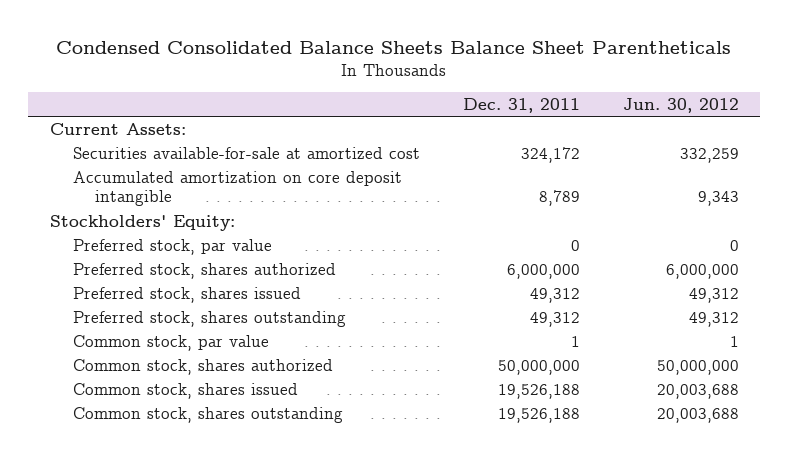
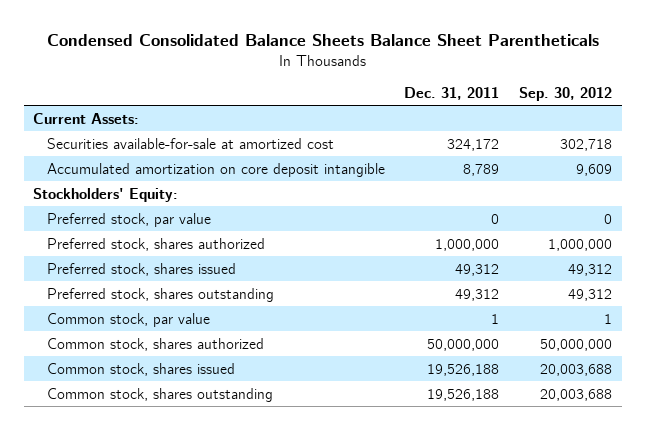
- | Dec. 31, 2011 | Jun. 30, 2012
+ | Dec. 31, 2011 | Sep. 30, 2012
- Preferred stock, shares authorized | 6,000,000 | 6,000,000
+ Preferred stock, shares authorized | 1,000,000 | 1,000,000

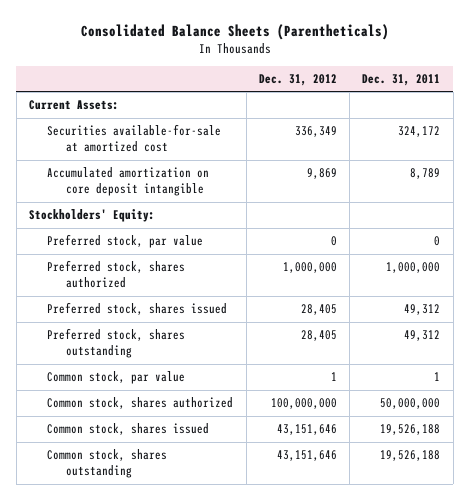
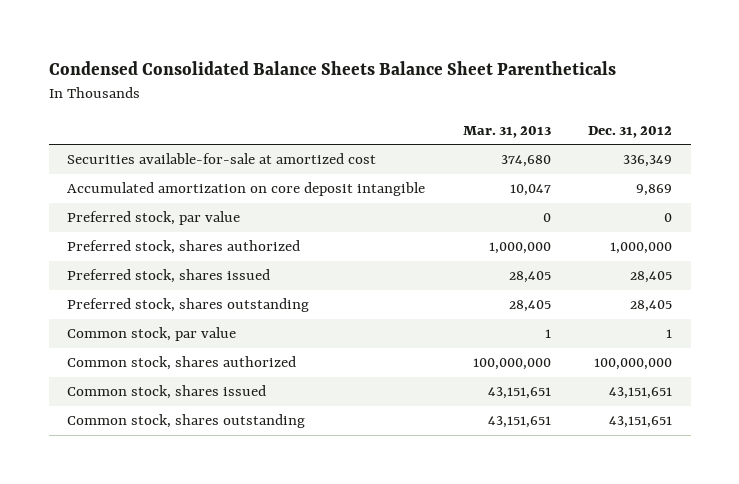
- Consolidated Balance Sheets (Parentheticals)
+ Condensed Consolidated Balance Sheets Balance Sheet Parentheticals
- | Dec. 31, 2012 | Dec. 31, 2011
+ | Mar. 31, 2013 | Dec. 31, 2012
- Current Assets:
- Stockholders' Equity:
- Common stock, shares issued | 43,151,646 | 19,526,188
- Common stock, shares outstanding | 43,151,646 | 19,526,188
+ Common stock, shares issued | 43,151,651 | 43,151,651
+ Common stock, shares outstanding | 43,151,651 | 43,151,651

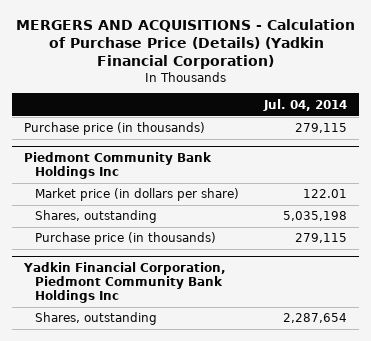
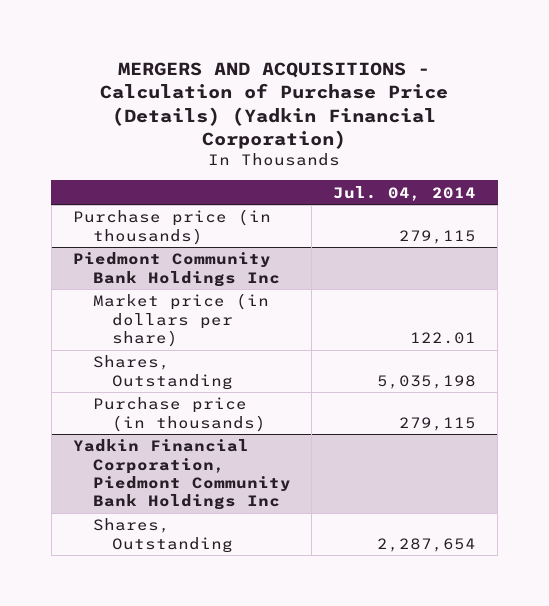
@ Piedmont Community Bank Holdings Inc
- Shares, outstanding | 5,035,198
+ Shares, Outstanding | 5,035,198
@ Yadkin Financial Corporation, Piedmont Community Bank Holdings Inc
- Shares, outstanding | 2,287,654
+ Shares, Outstanding | 2,287,654

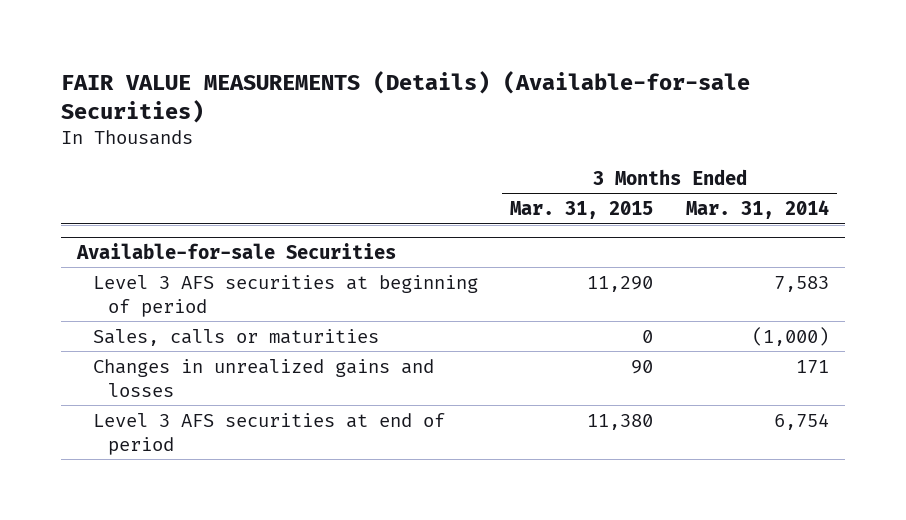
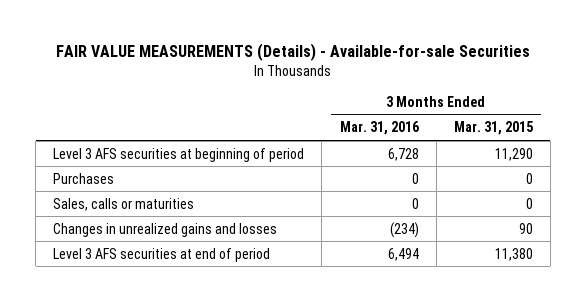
- FAIR VALUE MEASUREMENTS (Details) (Available-for-sale Securities)
+ FAIR VALUE MEASUREMENTS (Details) - Available-for-sale Securities
- | 3 Months Ended Mar. 31, 2015 | 3 Months Ended Mar. 31, 2014
+ | 3 Months Ended Mar. 31, 2016 | 3 Months Ended Mar. 31, 2015
- Available-for-sale Securities
+ Purchases | 0 | 0

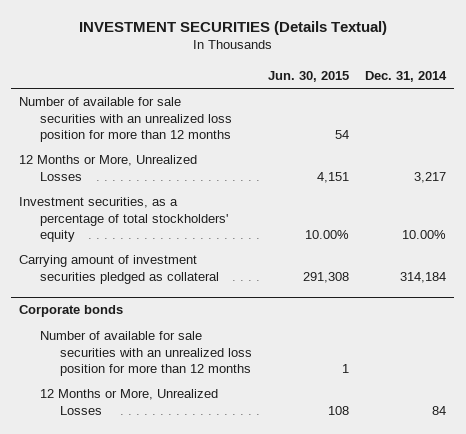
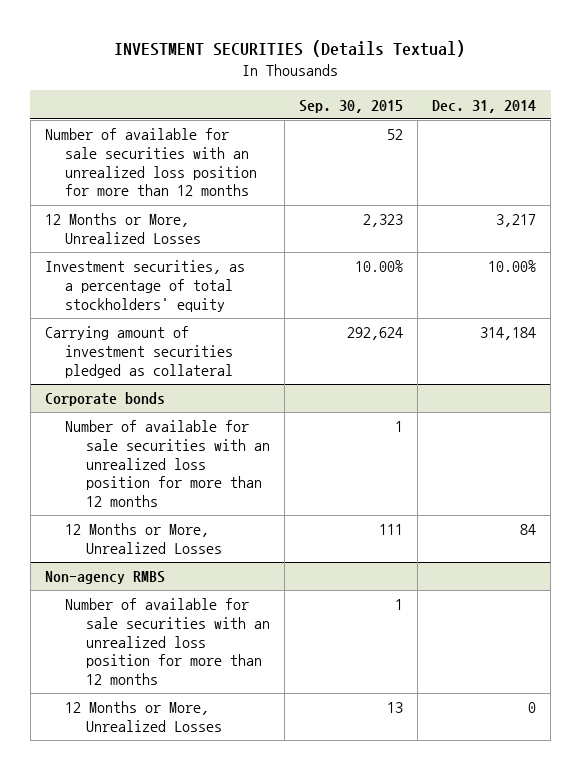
- | Jun. 30, 2015 | Dec. 31, 2014
+ | Sep. 30, 2015 | Dec. 31, 2014
+ Non-agency RMBS
+ Number of available for sale securities with an unrealized loss position for more than 12 months | 1 |
+ 12 Months or More, Unrealized Losses | 13 | 0

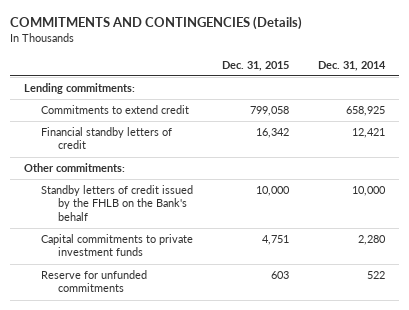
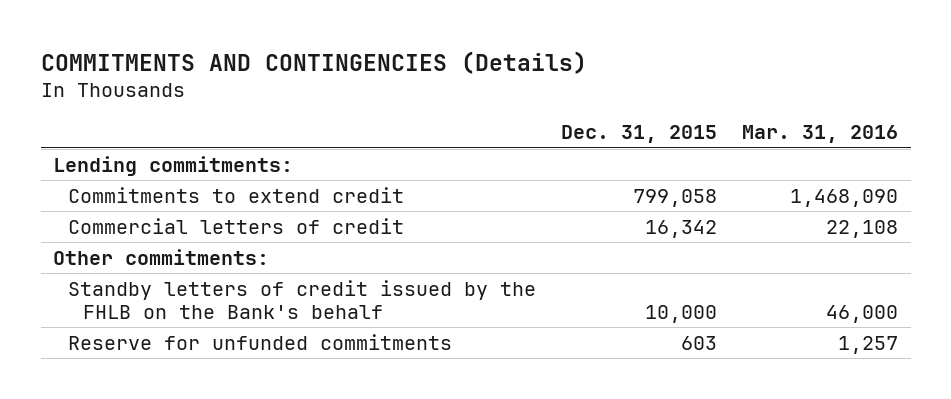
- | Dec. 31, 2015 | Dec. 31, 2014
+ | Dec. 31, 2015 | Mar. 31, 2016
- Financial standby letters of credit | 16,342 | 12,421
+ Commercial letters of credit | 16,342 | 22,108
- Capital commitments to private investment funds | 4,751 | 2,280

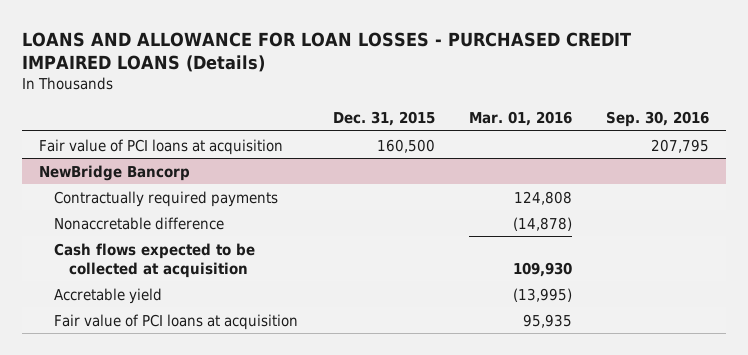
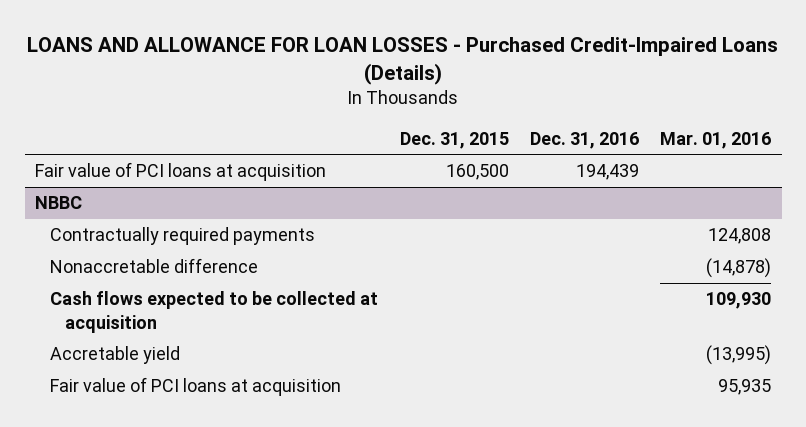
- LOANS AND ALLOWANCE FOR LOAN LOSSES - PURCHASED CREDIT IMPAIRED LOANS (Details)
+ LOANS AND ALLOWANCE FOR LOAN LOSSES - Purchased Credit-Impaired Loans (Details)
- | Dec. 31, 2015 | Mar. 01, 2016 | Sep. 30, 2016
+ | Dec. 31, 2015 | Dec. 31, 2016 | Mar. 01, 2016
- NewBridge Bancorp
+ NBBC

